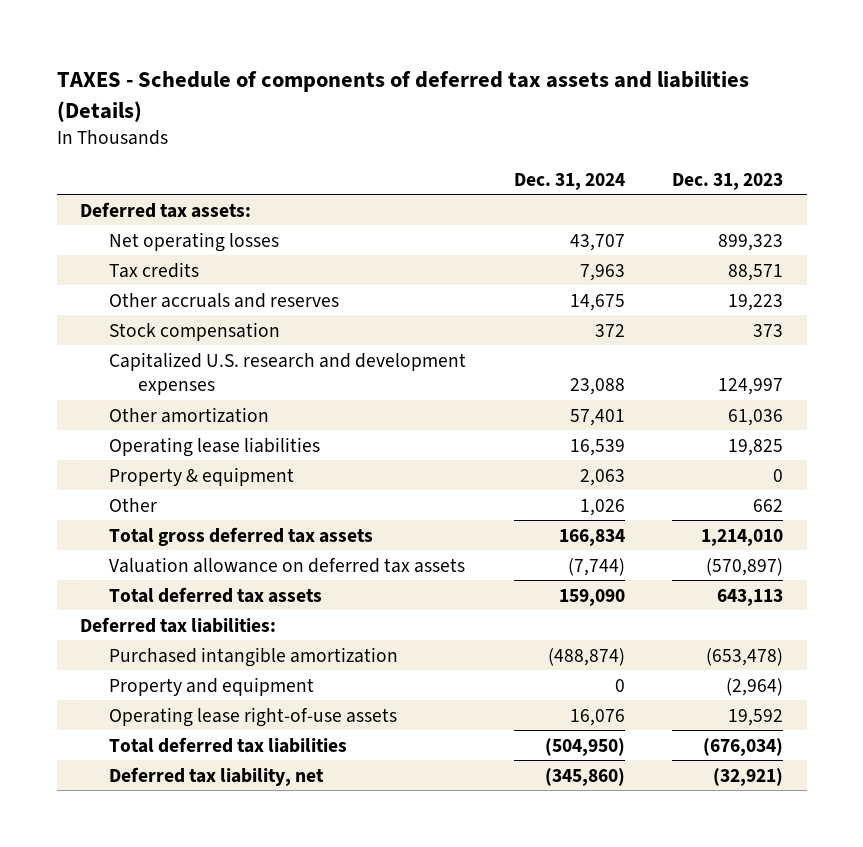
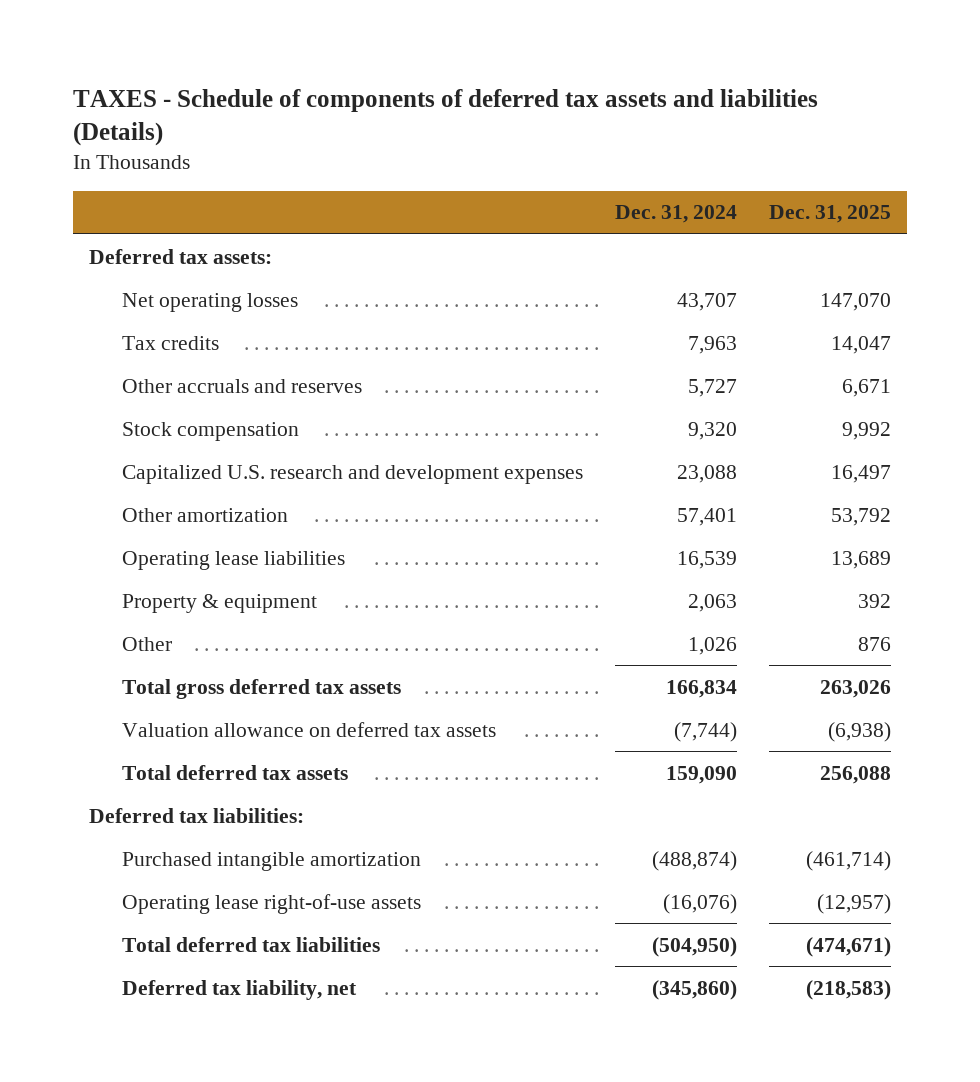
- | Dec. 31, 2024 | Dec. 31, 2023
+ | Dec. 31, 2024 | Dec. 31, 2025
- Other accruals and reserves | 14,675 | 19,223
- Stock compensation | 372 | 373
+ Other accruals and reserves | 5,727 | 6,671
+ Stock compensation | 9,320 | 9,992
- Property and equipment | 0 | (2,964)
- Operating lease right-of-use assets | 16,076 | 19,592
+ Operating lease right-of-use assets | (16,076) | (12,957)

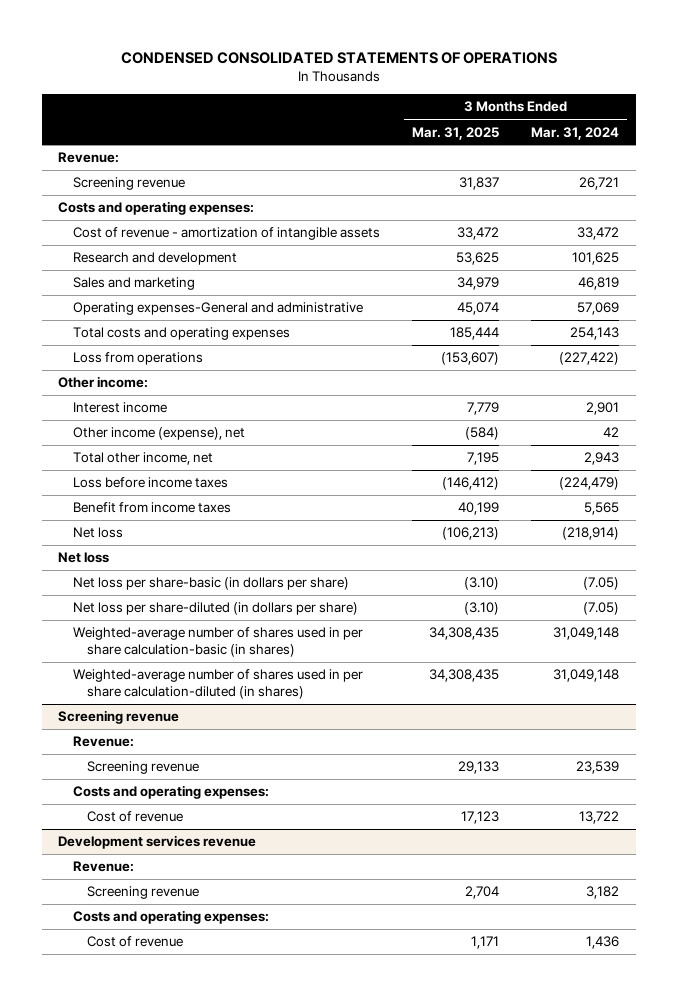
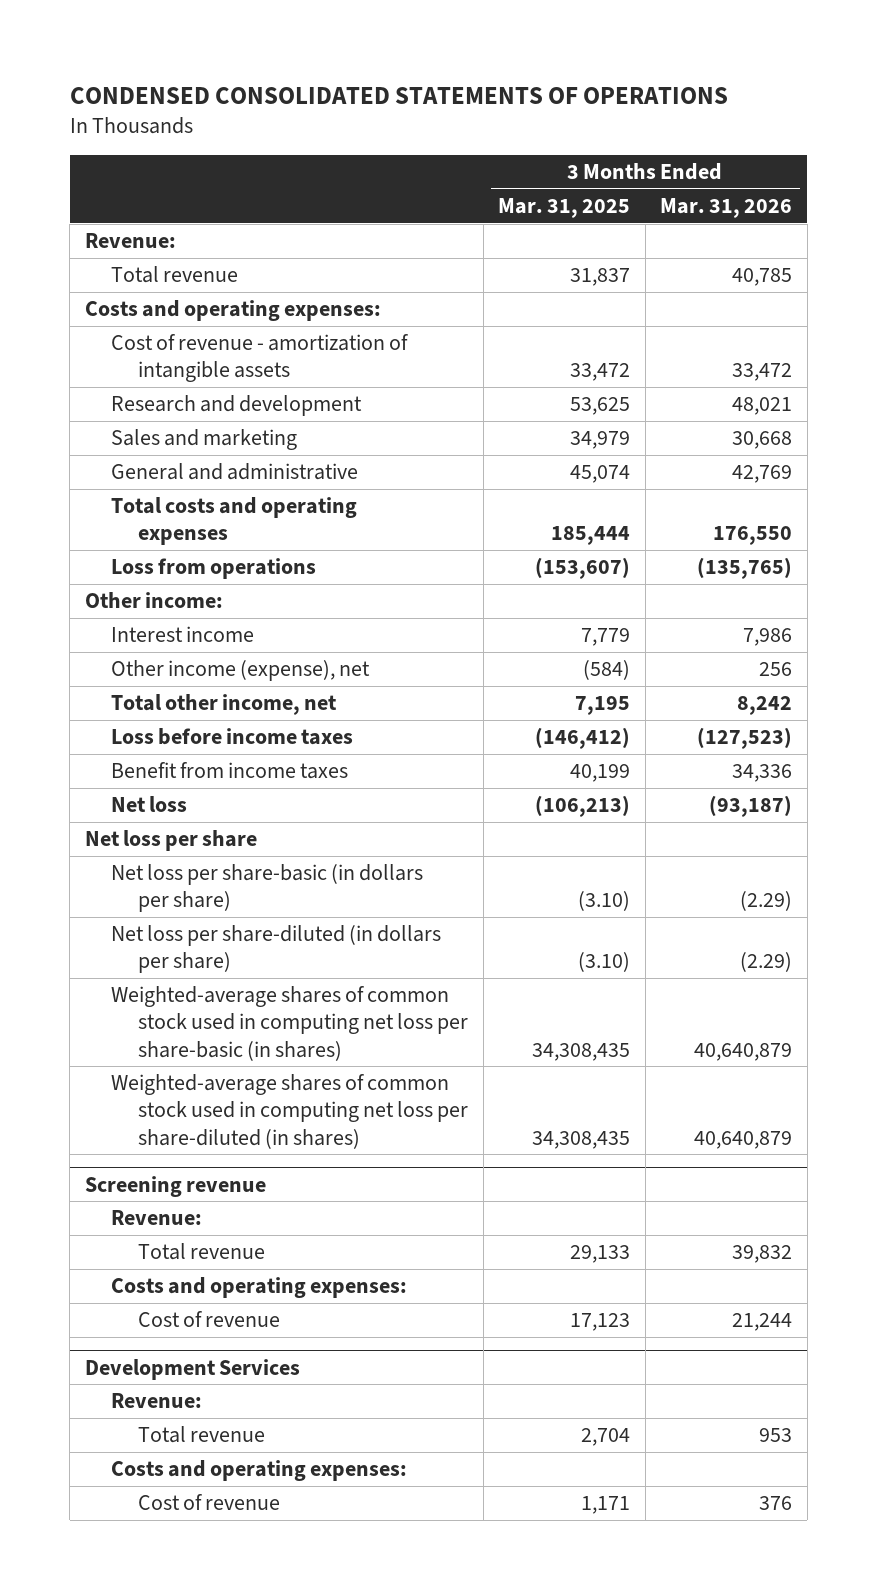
- | 3 Months Ended Mar. 31, 2025 | 3 Months Ended Mar. 31, 2024
+ | 3 Months Ended Mar. 31, 2025 | 3 Months Ended Mar. 31, 2026
- Screening revenue | 31,837 | 26,721
+ Total revenue | 31,837 | 40,785
- Operating expenses-General and administrative | 45,074 | 57,069
+ General and administrative | 45,074 | 42,769
- Net loss
+ Net loss per share
- Weighted-average number of shares used in per share calculation-basic (in shares) | 34,308,435 | 31,049,148
- Weighted-average number of shares used in per share calculation-diluted (in shares) | 34,308,435 | 31,049,148
+ Weighted-average shares of common stock used in computing net loss per share-basic (in shares) | 34,308,435 | 40,640,879
+ Weighted-average shares of common stock used in computing net loss per share-diluted (in shares) | 34,308,435 | 40,640,879
@ Screening revenue
- Screening revenue | 29,133 | 23,539
+ Total revenue | 29,133 | 39,832
- Development services revenue
+ Development Services
- Screening revenue | 2,704 | 3,182
+ Total revenue | 2,704 | 953

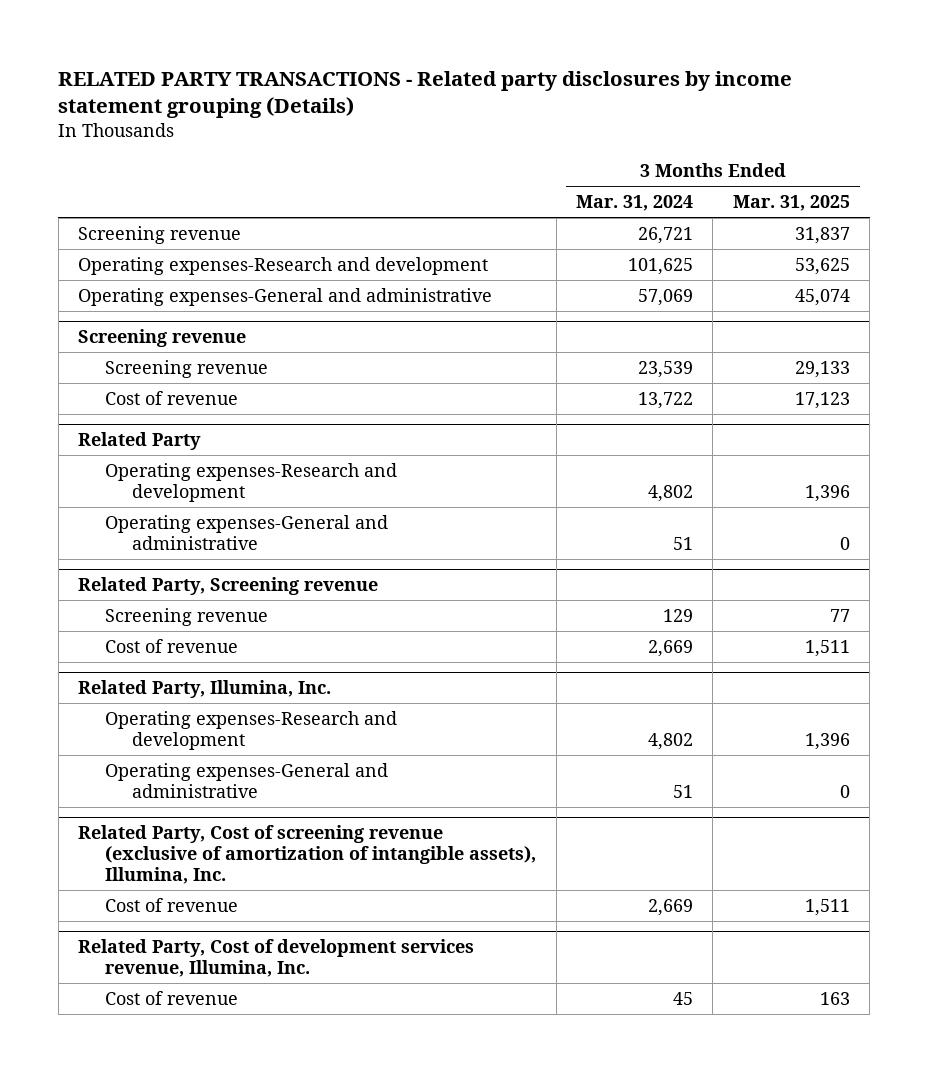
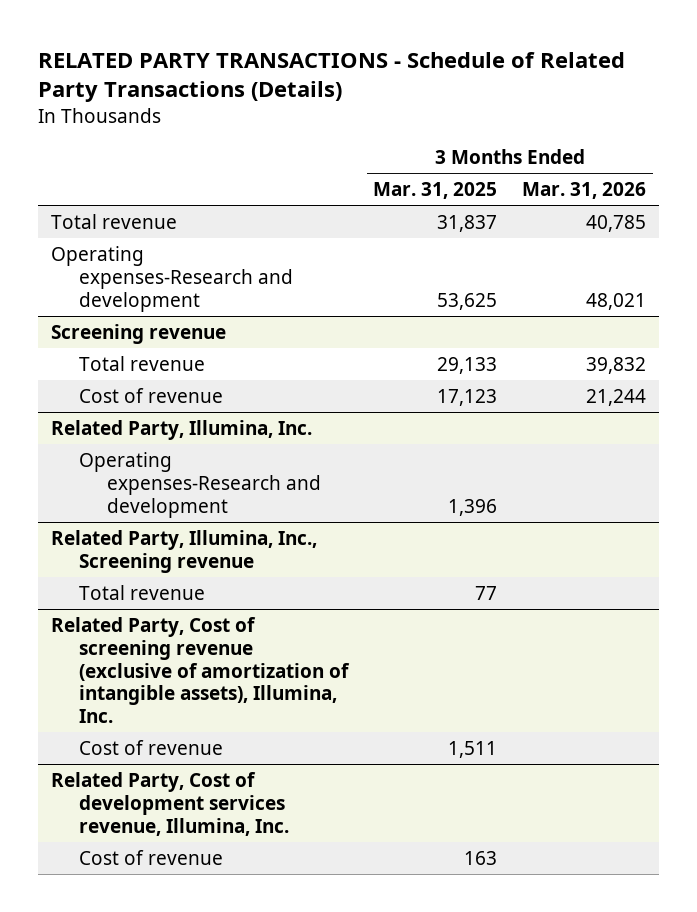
- RELATED PARTY TRANSACTIONS - Related party disclosures by income statement grouping (Details)
+ RELATED PARTY TRANSACTIONS - Schedule of Related Party Transactions (Details)
- | 3 Months Ended Mar. 31, 2024 | 3 Months Ended Mar. 31, 2025
+ | 3 Months Ended Mar. 31, 2025 | 3 Months Ended Mar. 31, 2026
- Screening revenue | 26,721 | 31,837
+ Total revenue | 31,837 | 40,785
- Operating expenses-General and administrative | 57,069 | 45,074
@ Screening revenue
- Screening revenue | 23,539 | 29,133
+ Total revenue | 29,133 | 39,832
- Related Party
- Operating expenses-Research and development | 4,802 | 1,396
- Operating expenses-General and administrative | 51 | 0
- Related Party, Screening revenue
- Screening revenue | 129 | 77
- Cost of revenue | 2,669 | 1,511
@ Related Party, Illumina, Inc.
- Operating expenses-General and administrative | 51 | 0
+ Related Party, Illumina, Inc., Screening revenue
+ Total revenue | 77 |

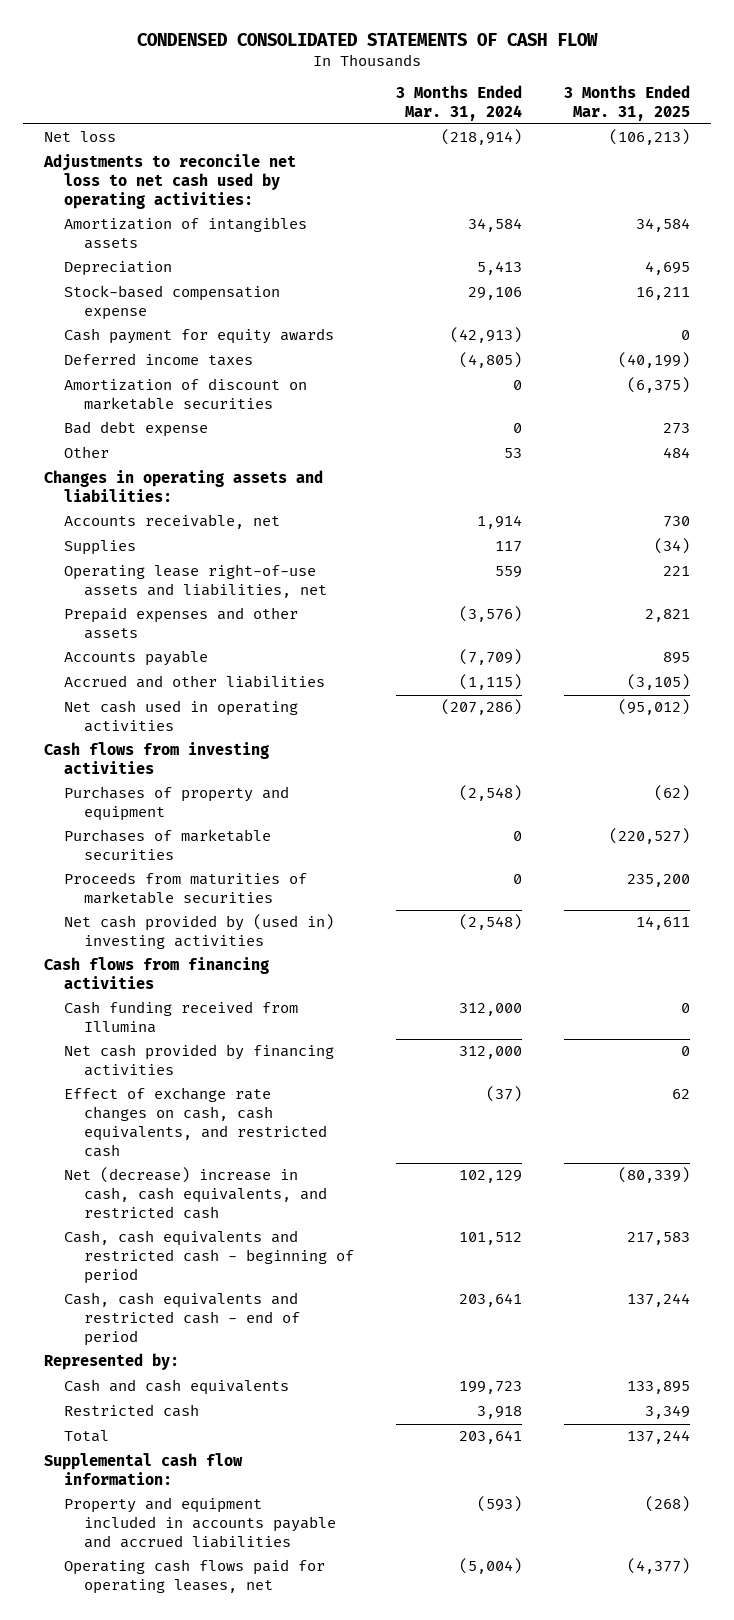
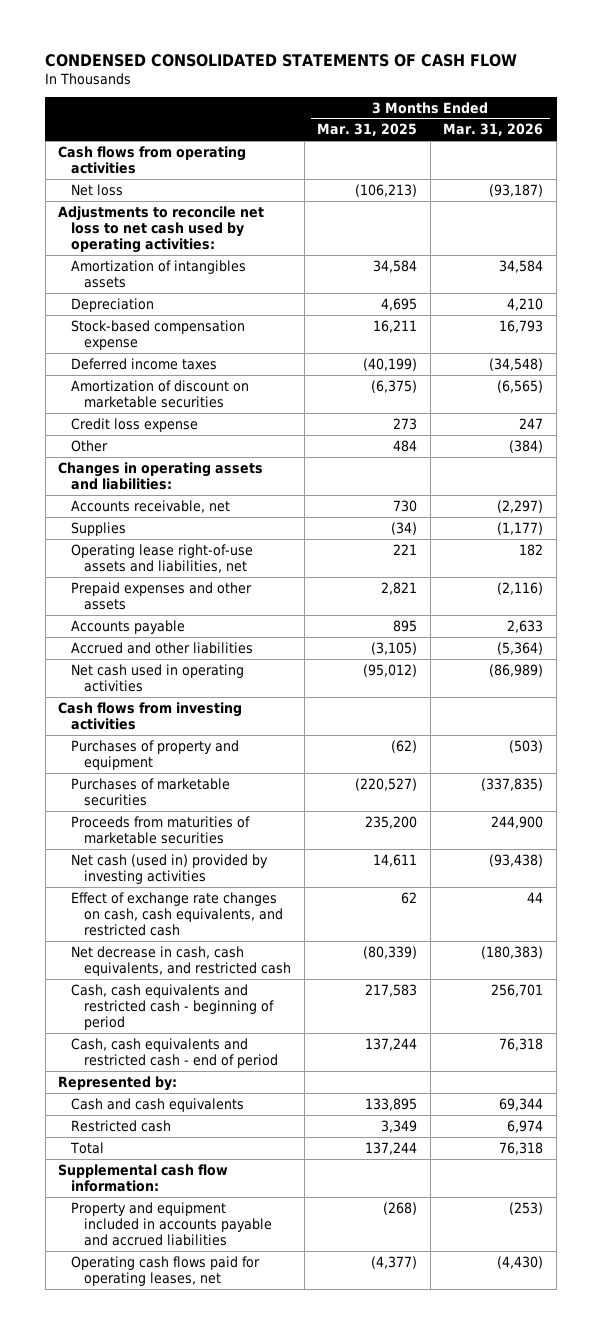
- | 3 Months Ended Mar. 31, 2024 | 3 Months Ended Mar. 31, 2025
+ | 3 Months Ended Mar. 31, 2025 | 3 Months Ended Mar. 31, 2026
+ Cash flows from operating activities
- Cash payment for equity awards | (42,913) | 0
- Bad debt expense | 0 | 273
+ Credit loss expense | 273 | 247
- Net cash provided by (used in) investing activities | (2,548) | 14,611
- Cash flows from financing activities
- Cash funding received from Illumina | 312,000 | 0
- Net cash provided by financing activities | 312,000 | 0
+ Net cash (used in) provided by investing activities | 14,611 | (93,438)
- Net (decrease) increase in cash, cash equivalents, and restricted cash | 102,129 | (80,339)
+ Net decrease in cash, cash equivalents, and restricted cash | (80,339) | (180,383)

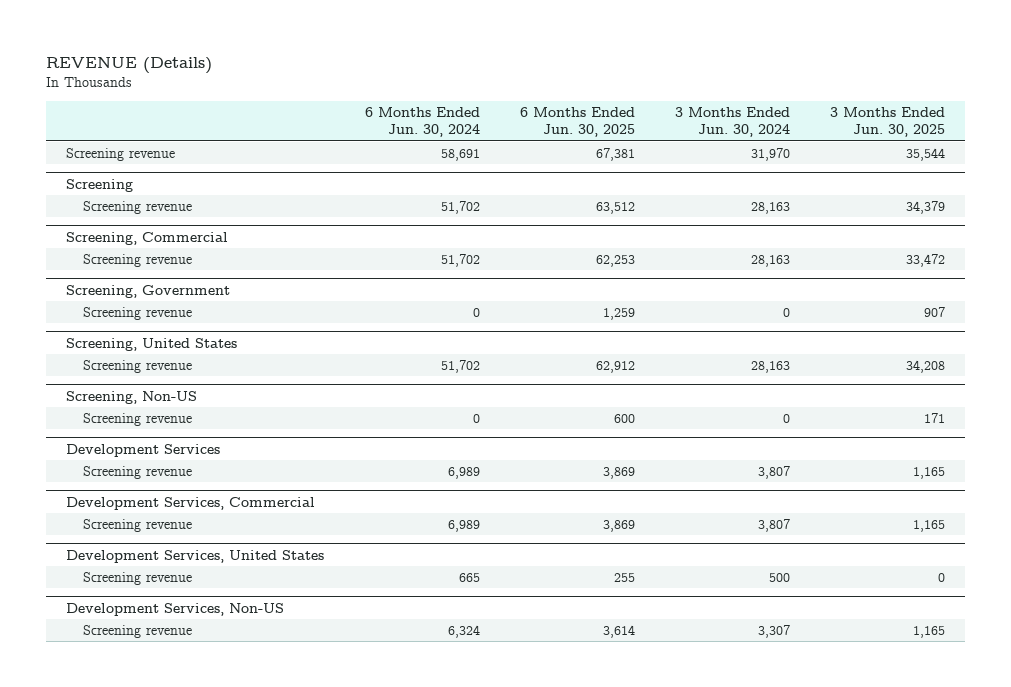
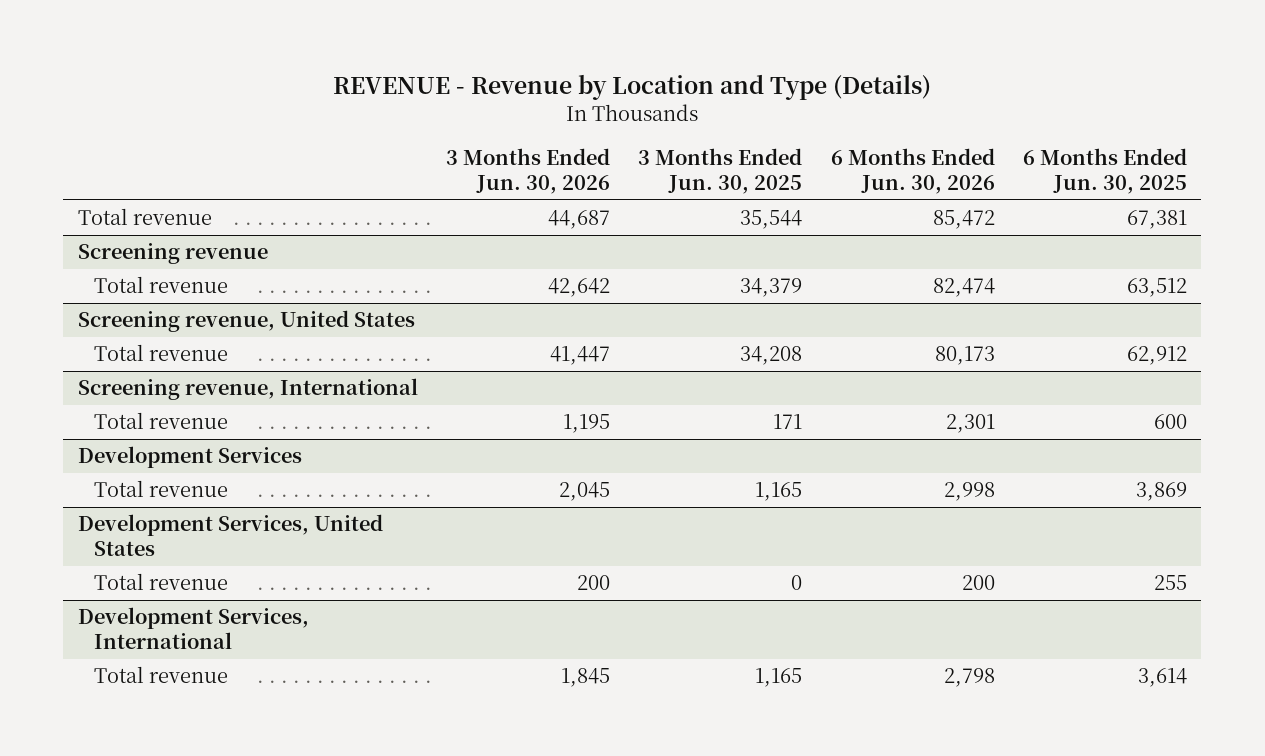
- REVENUE (Details)
+ REVENUE - Revenue by Location and Type (Details)
- | 6 Months Ended Jun. 30, 2024 | 6 Months Ended Jun. 30, 2025 | 3 Months Ended Jun. 30, 2024 | 3 Months Ended Jun. 30, 2025
+ | 3 Months Ended Jun. 30, 2026 | 3 Months Ended Jun. 30, 2025 | 6 Months Ended Jun. 30, 2026 | 6 Months Ended Jun. 30, 2025
- Screening revenue | 58,691 | 67,381 | 31,970 | 35,544
- Screening
- Screening revenue | 51,702 | 63,512 | 28,163 | 34,379
- Screening, Commercial
- Screening revenue | 51,702 | 62,253 | 28,163 | 33,472
- Screening, Government
- Screening revenue | 0 | 1,259 | 0 | 907
- Screening, United States
- Screening revenue | 51,702 | 62,912 | 28,163 | 34,208
- Screening, Non-US
- Screening revenue | 0 | 600 | 0 | 171
+ Total revenue | 44,687 | 35,544 | 85,472 | 67,381
+ Screening revenue
+ Total revenue | 42,642 | 34,379 | 82,474 | 63,512
+ Screening revenue, United States
+ Total revenue | 41,447 | 34,208 | 80,173 | 62,912
+ Screening revenue, International
+ Total revenue | 1,195 | 171 | 2,301 | 600
@ Development Services
- Screening revenue | 6,989 | 3,869 | 3,807 | 1,165
- Development Services, Commercial
- Screening revenue | 6,989 | 3,869 | 3,807 | 1,165
@ Development Services
+ Total revenue | 2,045 | 1,165 | 2,998 | 3,869
@ Development Services, United States
- Screening revenue | 665 | 255 | 500 | 0
- Development Services, Non-US
- Screening revenue | 6,324 | 3,614 | 3,307 | 1,165
@ Development Services, United States
+ Total revenue | 200 | 0 | 200 | 255
+ Development Services, International
+ Total revenue | 1,845 | 1,165 | 2,798 | 3,614

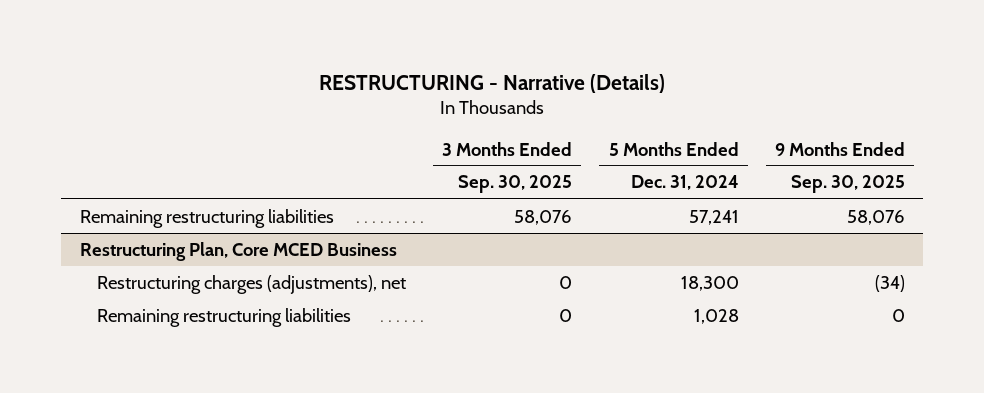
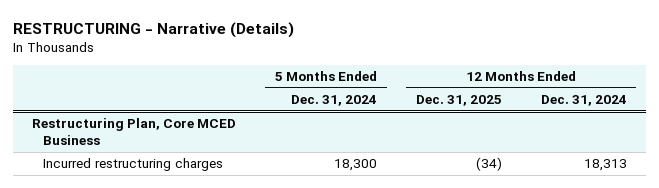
- | 3 Months Ended Sep. 30, 2025 | 5 Months Ended Dec. 31, 2024 | 9 Months Ended Sep. 30, 2025
+ | 5 Months Ended Dec. 31, 2024 | 12 Months Ended Dec. 31, 2025 | 12 Months Ended Dec. 31, 2024
- Remaining restructuring liabilities | 58,076 | 57,241 | 58,076
@ Restructuring Plan, Core MCED Business
- Restructuring charges (adjustments), net | 0 | 18,300 | (34)
- Remaining restructuring liabilities | 0 | 1,028 | 0
+ Incurred restructuring charges | 18,300 | (34) | 18,313

